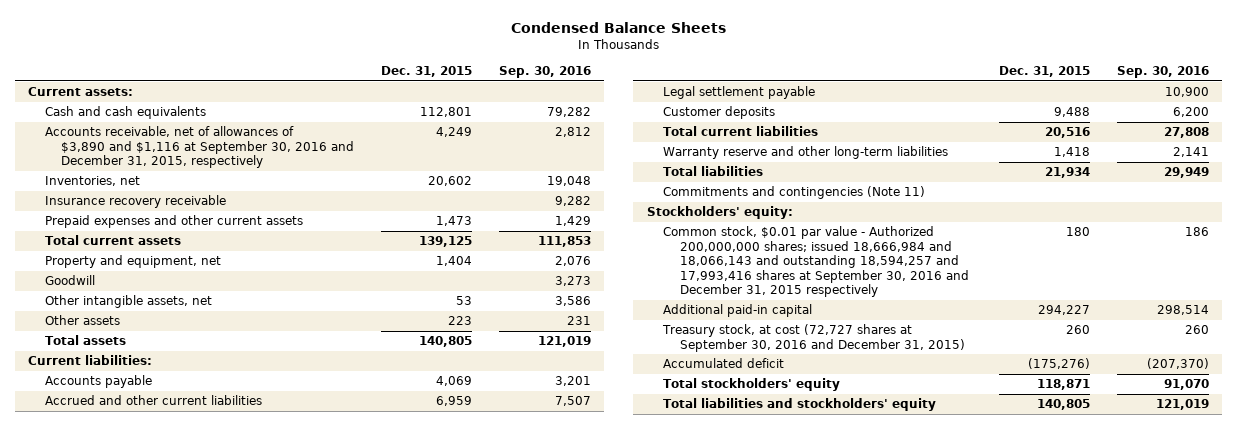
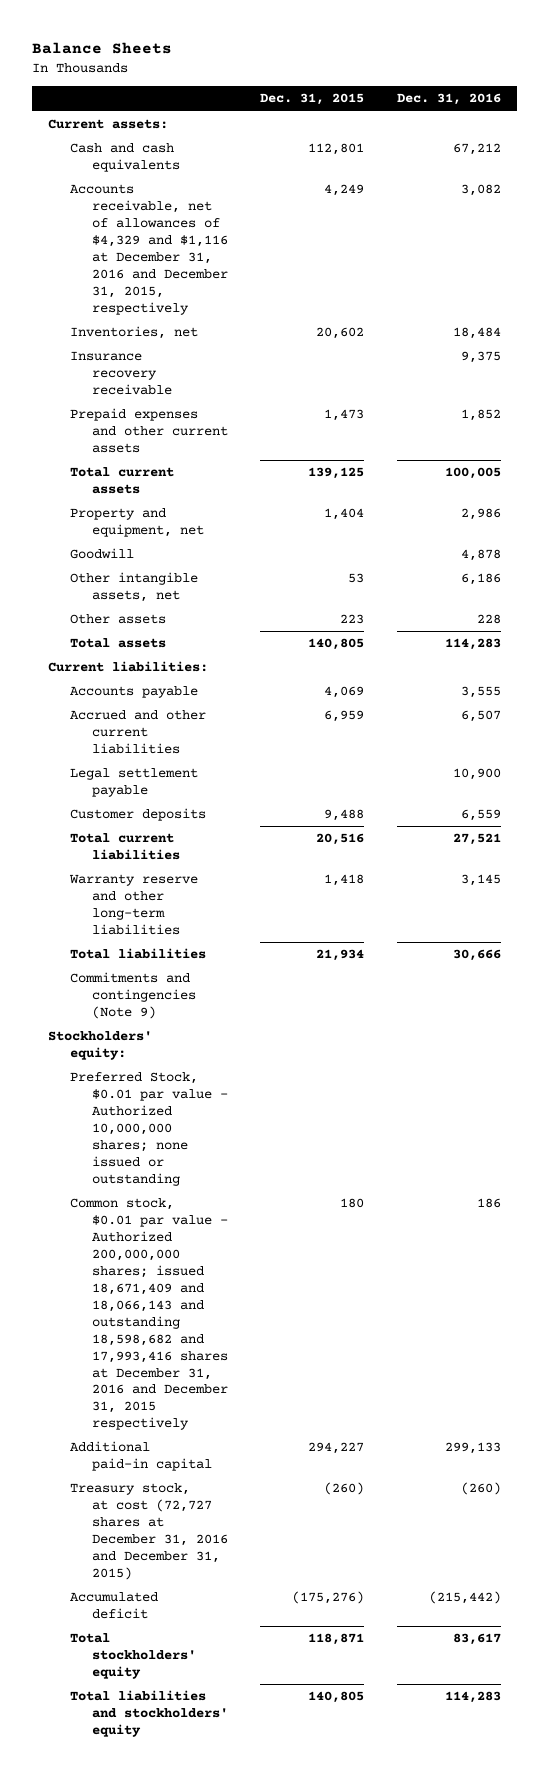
- Condensed Balance Sheets
+ Balance Sheets
- | Dec. 31, 2015 | Sep. 30, 2016
+ | Dec. 31, 2015 | Dec. 31, 2016
- Accounts receivable, net of allowances of $3,890 and $1,116 at September 30, 2016 and December 31, 2015, respectively | 4,249 | 2,812
+ Accounts receivable, net of allowances of $4,329 and $1,116 at December 31, 2016 and December 31, 2015, respectively | 4,249 | 3,082
- Commitments and contingencies (Note 11)
+ Commitments and contingencies (Note 9)
- Common stock, $0.01 par value - Authorized 200,000,000 shares; issued 18,666,984 and 18,066,143 and outstanding 18,594,257 and 17,993,416 shares at September 30, 2016 and December 31, 2015 respectively | 180 | 186
+ Preferred Stock, $0.01 par value - Authorized 10,000,000 shares; none issued or outstanding
+ Common stock, $0.01 par value - Authorized 200,000,000 shares; issued 18,671,409 and 18,066,143 and outstanding 18,598,682 and 17,993,416 shares at December 31, 2016 and December 31, 2015 respectively | 180 | 186
- Treasury stock, at cost (72,727 shares at September 30, 2016 and December 31, 2015) | 260 | 260
+ Treasury stock, at cost (72,727 shares at December 31, 2016 and December 31, 2015) | (260) | (260)

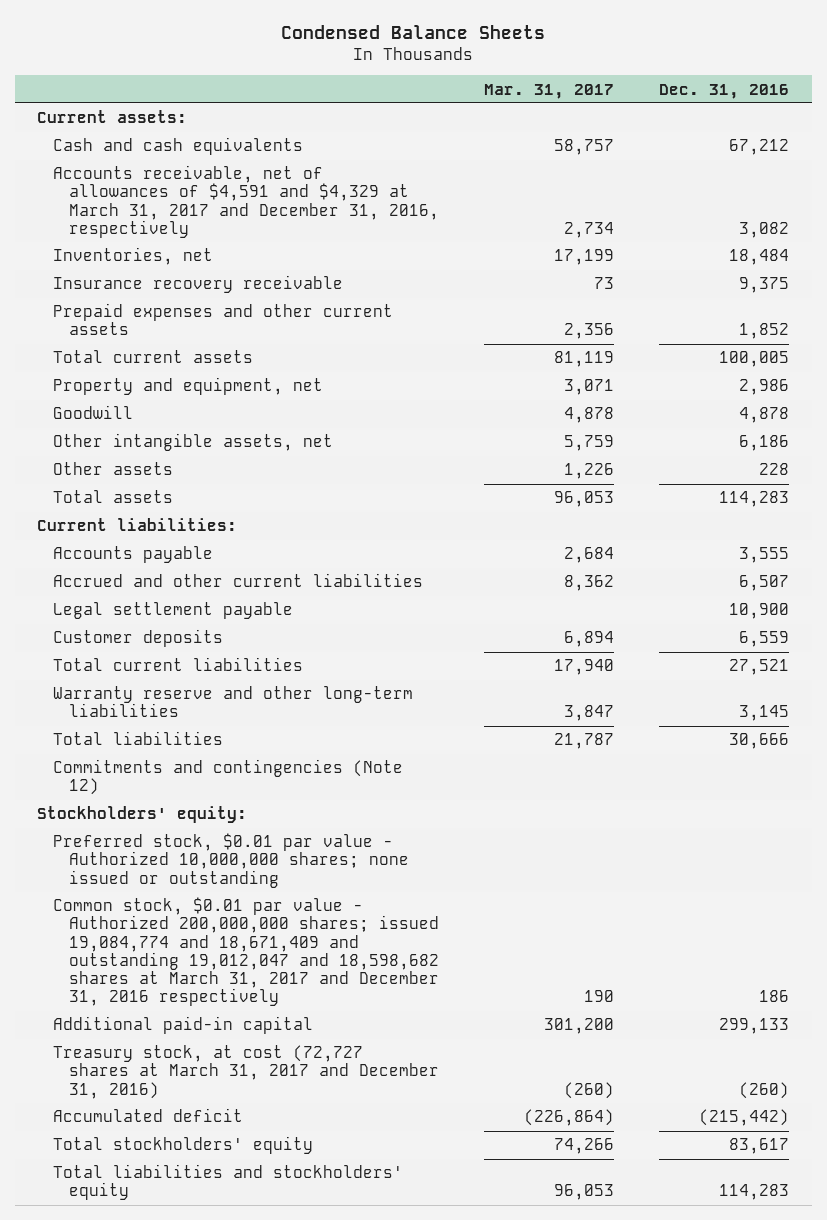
- Balance Sheets
+ Condensed Balance Sheets
- | Dec. 31, 2015 | Dec. 31, 2016
+ | Mar. 31, 2017 | Dec. 31, 2016
- Accounts receivable, net of allowances of $4,329 and $1,116 at December 31, 2016 and December 31, 2015, respectively | 4,249 | 3,082
+ Accounts receivable, net of allowances of $4,591 and $4,329 at March 31, 2017 and December 31, 2016, respectively | 2,734 | 3,082
- Commitments and contingencies (Note 9)
+ Commitments and contingencies (Note 12)
- Preferred Stock, $0.01 par value - Authorized 10,000,000 shares; none issued or outstanding
- Common stock, $0.01 par value - Authorized 200,000,000 shares; issued 18,671,409 and 18,066,143 and outstanding 18,598,682 and 17,993,416 shares at December 31, 2016 and December 31, 2015 respectively | 180 | 186
+ Preferred stock, $0.01 par value - Authorized 10,000,000 shares; none issued or outstanding
+ Common stock, $0.01 par value - Authorized 200,000,000 shares; issued 19,084,774 and 18,671,409 and outstanding 19,012,047 and 18,598,682 shares at March 31, 2017 and December 31, 2016 respectively | 190 | 186
- Treasury stock, at cost (72,727 shares at December 31, 2016 and December 31, 2015) | (260) | (260)
+ Treasury stock, at cost (72,727 shares at March 31, 2017 and December 31, 2016) | (260) | (260)

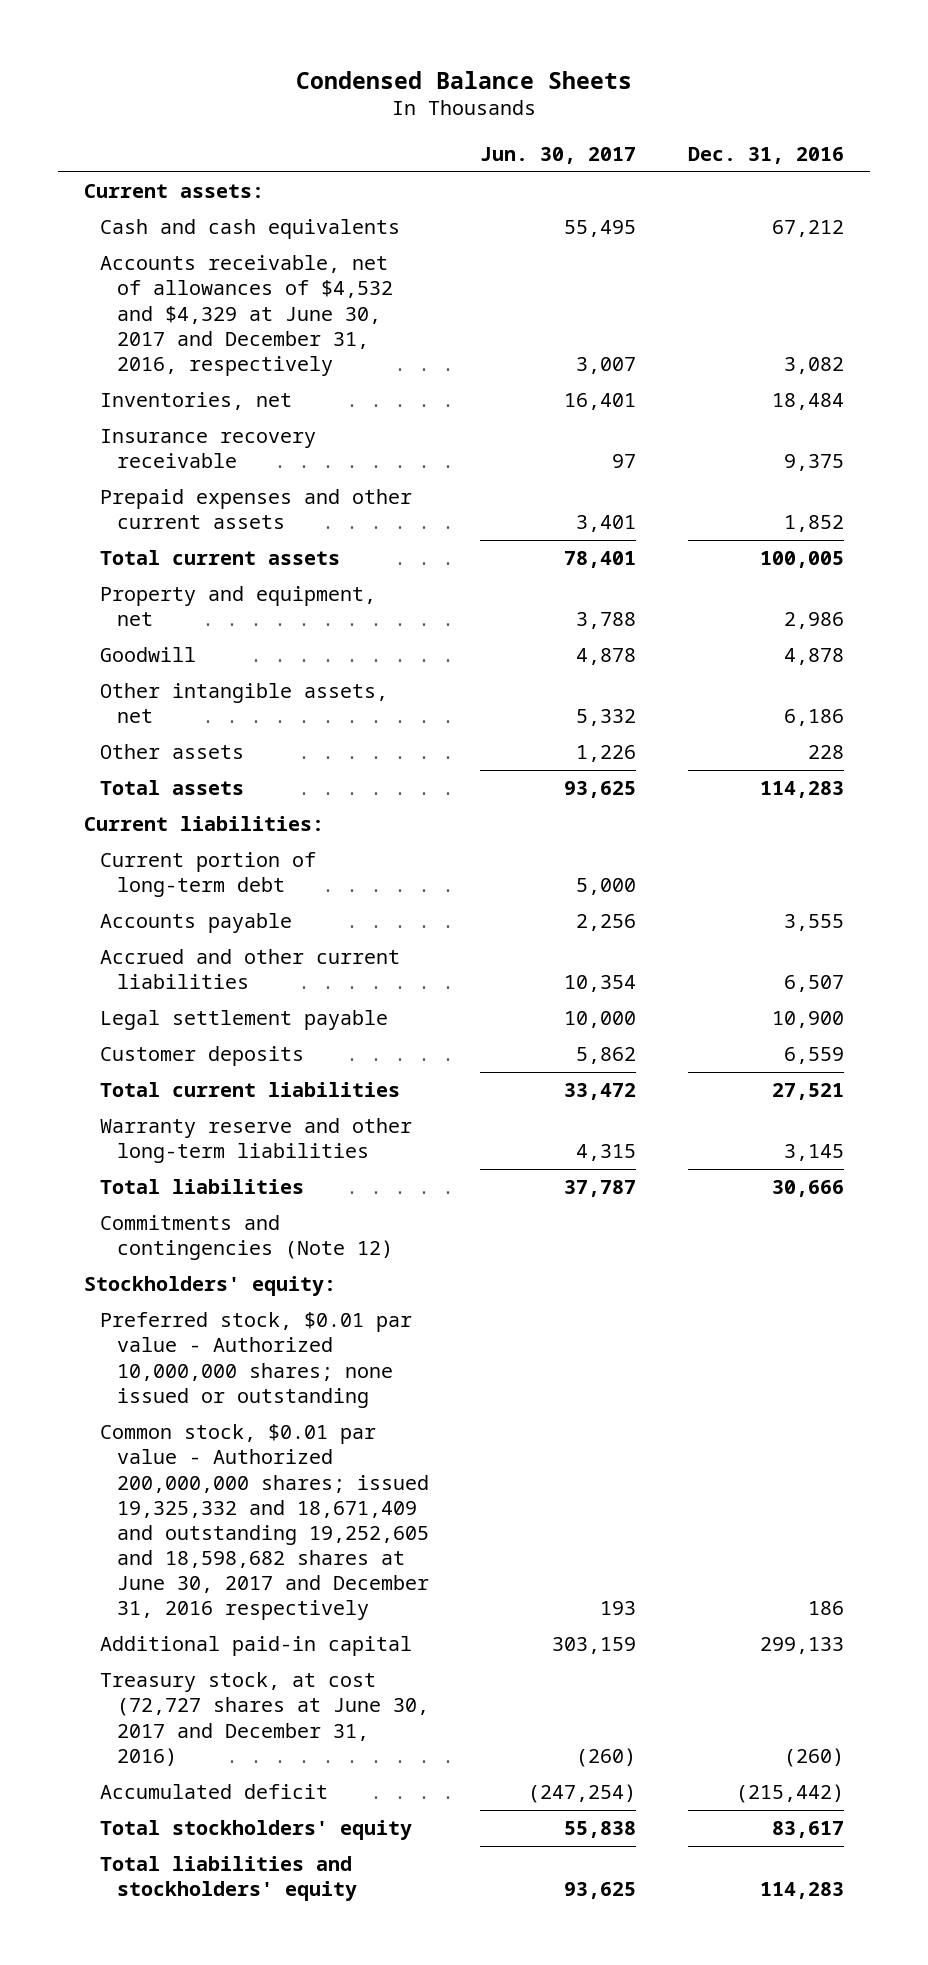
- | Mar. 31, 2017 | Dec. 31, 2016
+ | Jun. 30, 2017 | Dec. 31, 2016
- Accounts receivable, net of allowances of $4,591 and $4,329 at March 31, 2017 and December 31, 2016, respectively | 2,734 | 3,082
+ Accounts receivable, net of allowances of $4,532 and $4,329 at June 30, 2017 and December 31, 2016, respectively | 3,007 | 3,082
+ Current portion of long-term debt | 5,000 |
- Common stock, $0.01 par value - Authorized 200,000,000 shares; issued 19,084,774 and 18,671,409 and outstanding 19,012,047 and 18,598,682 shares at March 31, 2017 and December 31, 2016 respectively | 190 | 186
+ Common stock, $0.01 par value - Authorized 200,000,000 shares; issued 19,325,332 and 18,671,409 and outstanding 19,252,605 and 18,598,682 shares at June 30, 2017 and December 31, 2016 respectively | 193 | 186
- Treasury stock, at cost (72,727 shares at March 31, 2017 and December 31, 2016) | (260) | (260)
+ Treasury stock, at cost (72,727 shares at June 30, 2017 and December 31, 2016) | (260) | (260)

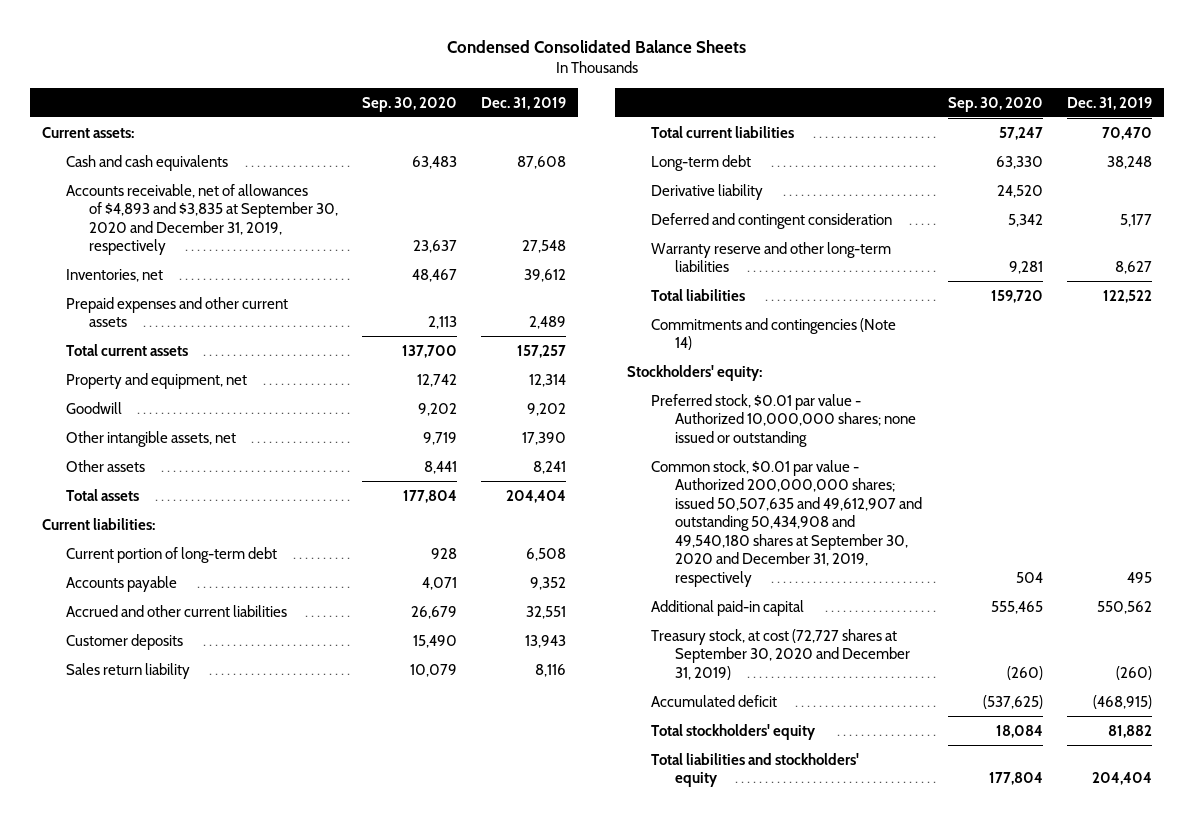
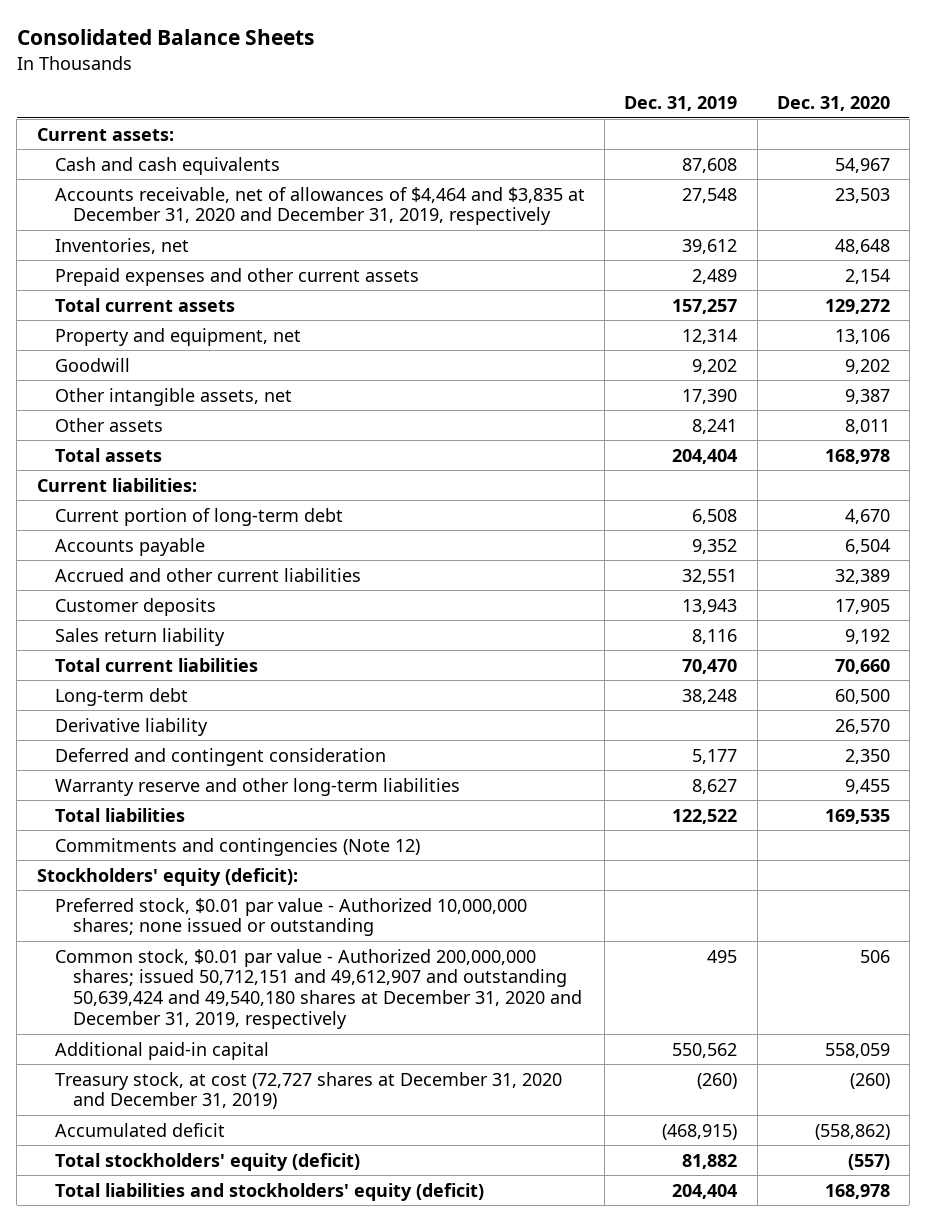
- Condensed Consolidated Balance Sheets
+ Consolidated Balance Sheets
- | Sep. 30, 2020 | Dec. 31, 2019
+ | Dec. 31, 2019 | Dec. 31, 2020
- Accounts receivable, net of allowances of $4,893 and $3,835 at September 30, 2020 and December 31, 2019, respectively | 23,637 | 27,548
+ Accounts receivable, net of allowances of $4,464 and $3,835 at December 31, 2020 and December 31, 2019, respectively | 27,548 | 23,503
- Commitments and contingencies (Note 14)
- Stockholders' equity:
+ Commitments and contingencies (Note 12)
+ Stockholders' equity (deficit):
- Common stock, $0.01 par value - Authorized 200,000,000 shares; issued 50,507,635 and 49,612,907 and outstanding 50,434,908 and 49,540,180 shares at September 30, 2020 and December 31, 2019, respectively | 504 | 495
+ Common stock, $0.01 par value - Authorized 200,000,000 shares; issued 50,712,151 and 49,612,907 and outstanding 50,639,424 and 49,540,180 shares at December 31, 2020 and December 31, 2019, respectively | 495 | 506
- Treasury stock, at cost (72,727 shares at September 30, 2020 and December 31, 2019) | (260) | (260)
+ Treasury stock, at cost (72,727 shares at December 31, 2020 and December 31, 2019) | (260) | (260)
- Total stockholders' equity | 18,084 | 81,882
- Total liabilities and stockholders' equity | 177,804 | 204,404
+ Total stockholders' equity (deficit) | 81,882 | (557)
+ Total liabilities and stockholders' equity (deficit) | 204,404 | 168,978

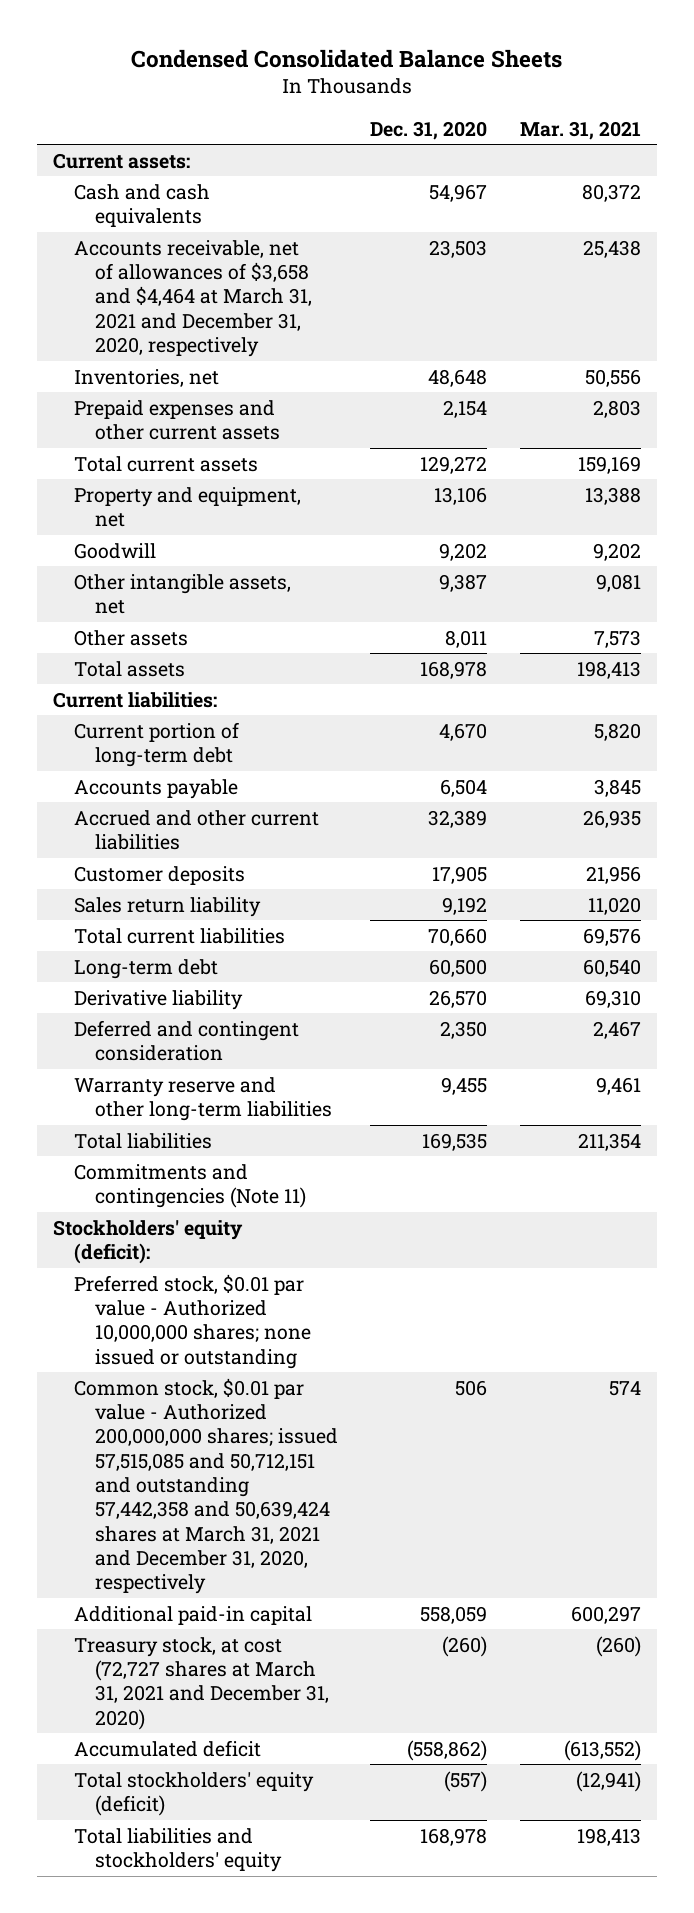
- Consolidated Balance Sheets
+ Condensed Consolidated Balance Sheets
- | Dec. 31, 2019 | Dec. 31, 2020
+ | Dec. 31, 2020 | Mar. 31, 2021
- Accounts receivable, net of allowances of $4,464 and $3,835 at December 31, 2020 and December 31, 2019, respectively | 27,548 | 23,503
+ Accounts receivable, net of allowances of $3,658 and $4,464 at March 31, 2021 and December 31, 2020, respectively | 23,503 | 25,438
- Commitments and contingencies (Note 12)
+ Commitments and contingencies (Note 11)
- Common stock, $0.01 par value - Authorized 200,000,000 shares; issued 50,712,151 and 49,612,907 and outstanding 50,639,424 and 49,540,180 shares at December 31, 2020 and December 31, 2019, respectively | 495 | 506
+ Common stock, $0.01 par value - Authorized 200,000,000 shares; issued 57,515,085 and 50,712,151 and outstanding 57,442,358 and 50,639,424 shares at March 31, 2021 and December 31, 2020, respectively | 506 | 574
- Treasury stock, at cost (72,727 shares at December 31, 2020 and December 31, 2019) | (260) | (260)
+ Treasury stock, at cost (72,727 shares at March 31, 2021 and December 31, 2020) | (260) | (260)
- Total liabilities and stockholders' equity (deficit) | 204,404 | 168,978
+ Total liabilities and stockholders' equity | 168,978 | 198,413

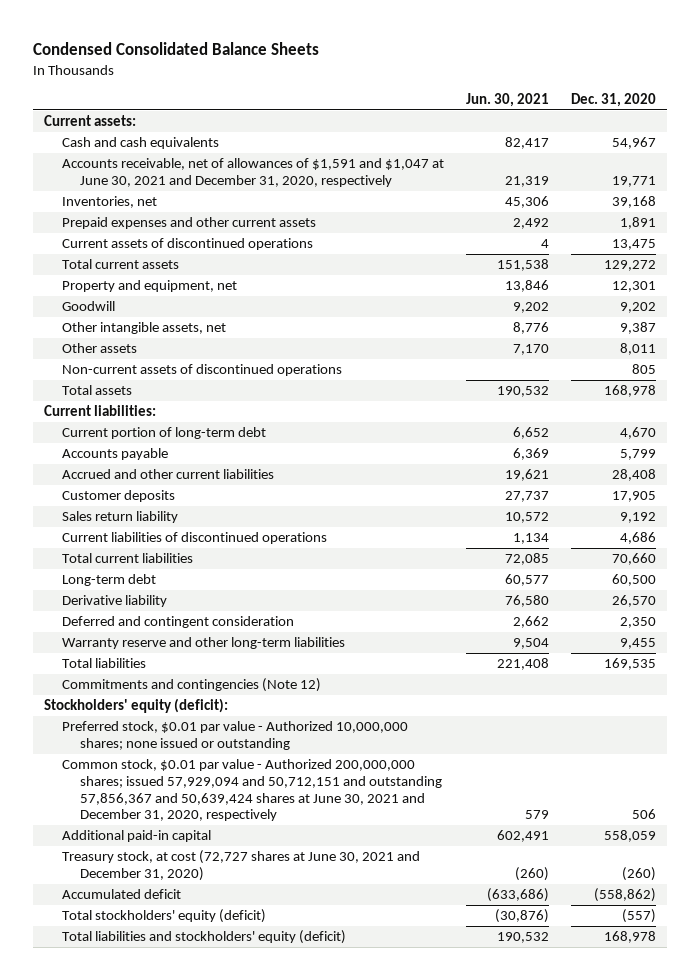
- | Dec. 31, 2020 | Mar. 31, 2021
+ | Jun. 30, 2021 | Dec. 31, 2020
- Accounts receivable, net of allowances of $3,658 and $4,464 at March 31, 2021 and December 31, 2020, respectively | 23,503 | 25,438
- Inventories, net | 48,648 | 50,556
- Prepaid expenses and other current assets | 2,154 | 2,803
+ Accounts receivable, net of allowances of $1,591 and $1,047 at June 30, 2021 and December 31, 2020, respectively | 21,319 | 19,771
+ Inventories, net | 45,306 | 39,168
+ Prepaid expenses and other current assets | 2,492 | 1,891
+ Current assets of discontinued operations | 4 | 13,475
- Property and equipment, net | 13,106 | 13,388
+ Property and equipment, net | 13,846 | 12,301
+ Non-current assets of discontinued operations | | 805
- Accounts payable | 6,504 | 3,845
- Accrued and other current liabilities | 32,389 | 26,935
+ Accounts payable | 6,369 | 5,799
+ Accrued and other current liabilities | 19,621 | 28,408
+ Current liabilities of discontinued operations | 1,134 | 4,686
- Commitments and contingencies (Note 11)
+ Commitments and contingencies (Note 12)
- Common stock, $0.01 par value - Authorized 200,000,000 shares; issued 57,515,085 and 50,712,151 and outstanding 57,442,358 and 50,639,424 shares at March 31, 2021 and December 31, 2020, respectively | 506 | 574
+ Common stock, $0.01 par value - Authorized 200,000,000 shares; issued 57,929,094 and 50,712,151 and outstanding 57,856,367 and 50,639,424 shares at June 30, 2021 and December 31, 2020, respectively | 579 | 506
- Treasury stock, at cost (72,727 shares at March 31, 2021 and December 31, 2020) | (260) | (260)
+ Treasury stock, at cost (72,727 shares at June 30, 2021 and December 31, 2020) | (260) | (260)
- Total liabilities and stockholders' equity | 168,978 | 198,413
+ Total liabilities and stockholders' equity (deficit) | 190,532 | 168,978

